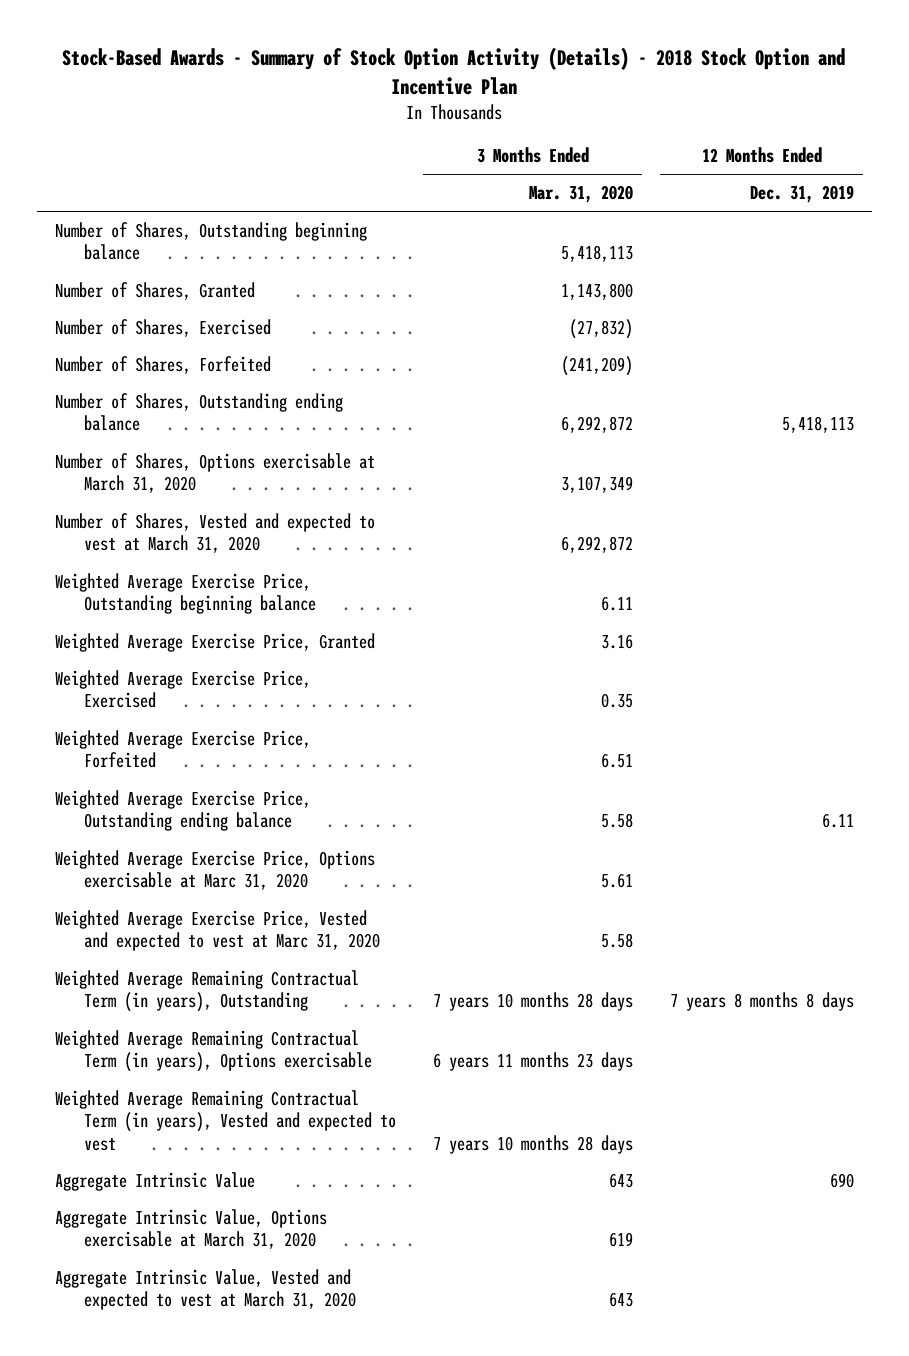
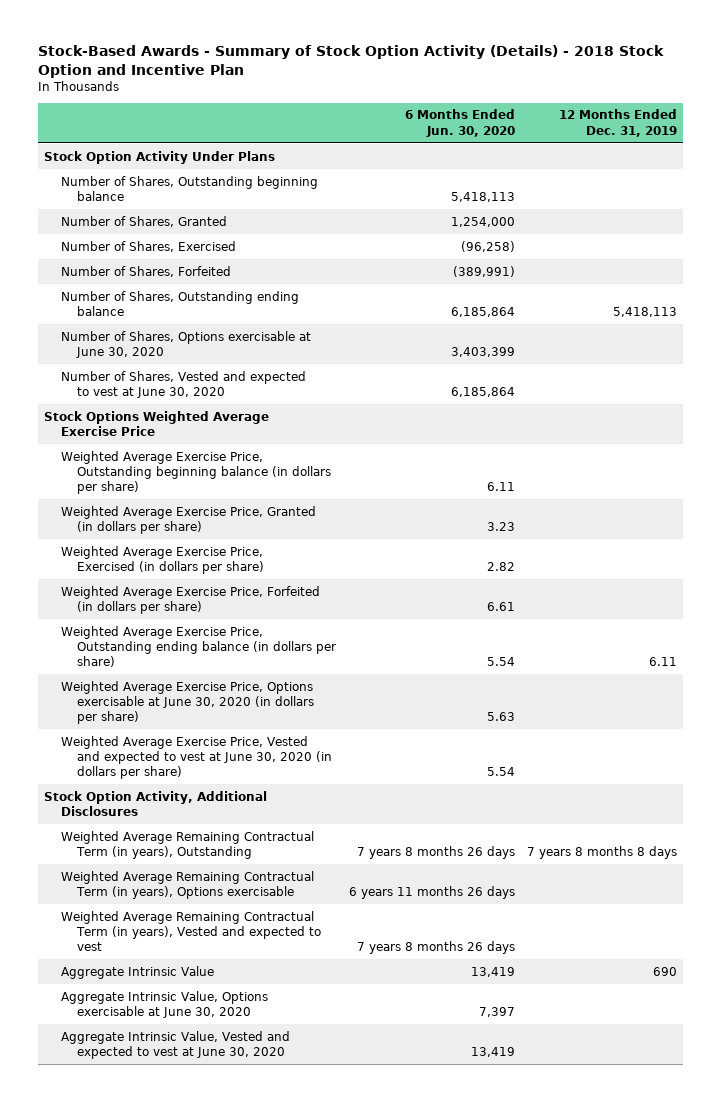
- | 3 Months Ended Mar. 31, 2020 | 12 Months Ended Dec. 31, 2019
+ | 6 Months Ended Jun. 30, 2020 | 12 Months Ended Dec. 31, 2019
+ Stock Option Activity Under Plans
- Number of Shares, Options exercisable at March 31, 2020 | 3,107,349 |
- Number of Shares, Vested and expected to vest at March 31, 2020 | 6,292,872 |
- Weighted Average Exercise Price, Outstanding beginning balance | 6.11 |
- Weighted Average Exercise Price, Granted | 3.16 |
- Weighted Average Exercise Price, Exercised | 0.35 |
- Weighted Average Exercise Price, Forfeited | 6.51 |
- Weighted Average Exercise Price, Outstanding ending balance | 5.58 | 6.11
- Weighted Average Exercise Price, Options exercisable at Marc 31, 2020 | 5.61 |
- Weighted Average Exercise Price, Vested and expected to vest at Marc 31, 2020 | 5.58 |
+ Number of Shares, Options exercisable at June 30, 2020 | 3,403,399 |
+ Number of Shares, Vested and expected to vest at June 30, 2020 | 6,185,864 |
+ Stock Options Weighted Average Exercise Price
+ Weighted Average Exercise Price, Outstanding beginning balance (in dollars per share) | 6.11 |
+ Weighted Average Exercise Price, Granted (in dollars per share) | 3.23 |
+ Weighted Average Exercise Price, Exercised (in dollars per share) | 2.82 |
+ Weighted Average Exercise Price, Forfeited (in dollars per share) | 6.61 |
+ Weighted Average Exercise Price, Outstanding ending balance (in dollars per share) | 5.54 | 6.11
+ Weighted Average Exercise Price, Options exercisable at June 30, 2020 (in dollars per share) | 5.63 |
+ Weighted Average Exercise Price, Vested and expected to vest at June 30, 2020 (in dollars per share) | 5.54 |
+ Stock Option Activity, Additional Disclosures
- Aggregate Intrinsic Value, Options exercisable at March 31, 2020 | 619 |
- Aggregate Intrinsic Value, Vested and expected to vest at March 31, 2020 | 643 |
+ Aggregate Intrinsic Value, Options exercisable at June 30, 2020 | 7,397 |
+ Aggregate Intrinsic Value, Vested and expected to vest at June 30, 2020 | 13,419 |

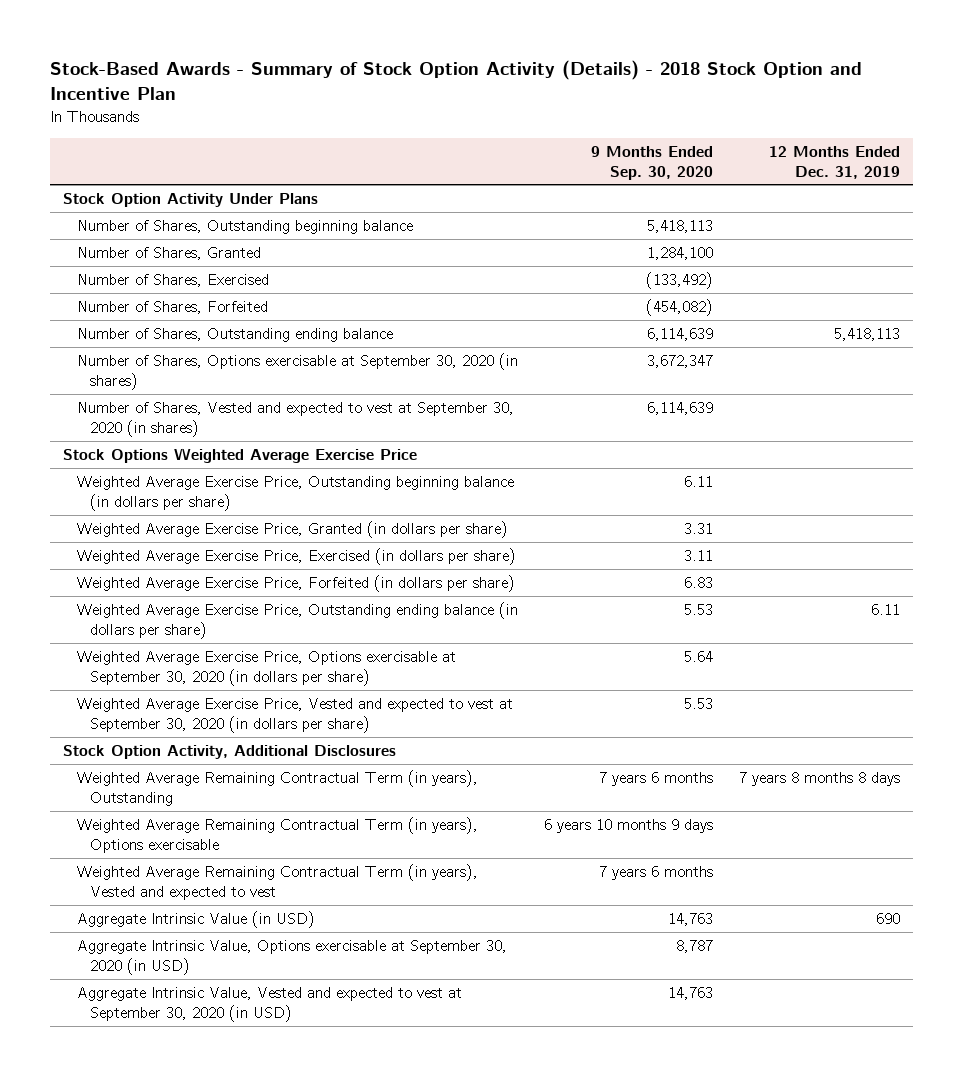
- | 6 Months Ended Jun. 30, 2020 | 12 Months Ended Dec. 31, 2019
+ | 9 Months Ended Sep. 30, 2020 | 12 Months Ended Dec. 31, 2019
- Number of Shares, Options exercisable at June 30, 2020 | 3,403,399 |
- Number of Shares, Vested and expected to vest at June 30, 2020 | 6,185,864 |
+ Number of Shares, Options exercisable at September 30, 2020 (in shares) | 3,672,347 |
+ Number of Shares, Vested and expected to vest at September 30, 2020 (in shares) | 6,114,639 |
- Weighted Average Exercise Price, Options exercisable at June 30, 2020 (in dollars per share) | 5.63 |
- Weighted Average Exercise Price, Vested and expected to vest at June 30, 2020 (in dollars per share) | 5.54 |
+ Weighted Average Exercise Price, Options exercisable at September 30, 2020 (in dollars per share) | 5.64 |
+ Weighted Average Exercise Price, Vested and expected to vest at September 30, 2020 (in dollars per share) | 5.53 |
- Aggregate Intrinsic Value | 13,419 | 690
- Aggregate Intrinsic Value, Options exercisable at June 30, 2020 | 7,397 |
- Aggregate Intrinsic Value, Vested and expected to vest at June 30, 2020 | 13,419 |
+ Aggregate Intrinsic Value (in USD) | 14,763 | 690
+ Aggregate Intrinsic Value, Options exercisable at September 30, 2020 (in USD) | 8,787 |
+ Aggregate Intrinsic Value, Vested and expected to vest at September 30, 2020 (in USD) | 14,763 |

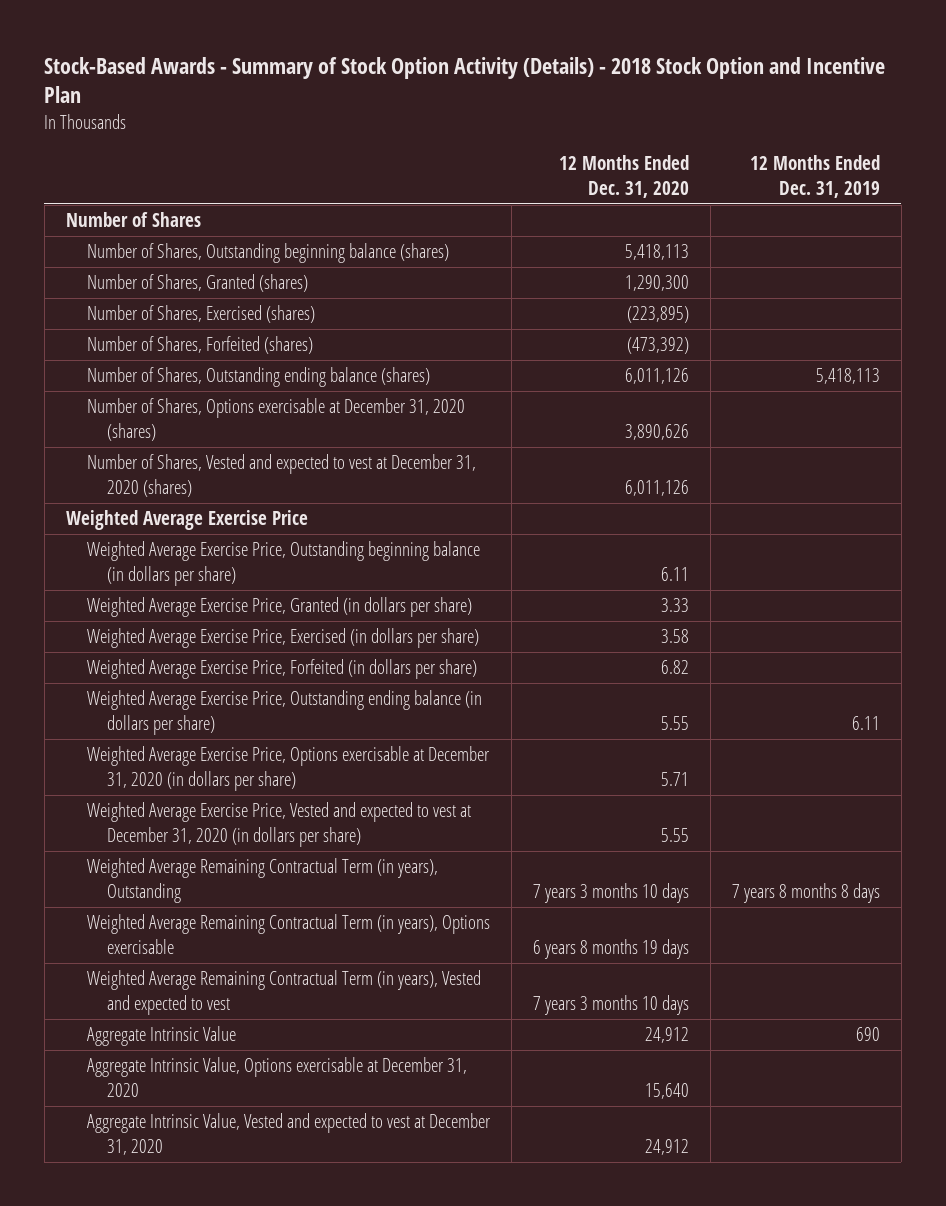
- | 9 Months Ended Sep. 30, 2020 | 12 Months Ended Dec. 31, 2019
+ | 12 Months Ended Dec. 31, 2020 | 12 Months Ended Dec. 31, 2019
- Stock Option Activity Under Plans
- Number of Shares, Outstanding beginning balance | 5,418,113 |
- Number of Shares, Granted | 1,284,100 |
- Number of Shares, Exercised | (133,492) |
- Number of Shares, Forfeited | (454,082) |
- Number of Shares, Outstanding ending balance | 6,114,639 | 5,418,113
- Number of Shares, Options exercisable at September 30, 2020 (in shares) | 3,672,347 |
- Number of Shares, Vested and expected to vest at September 30, 2020 (in shares) | 6,114,639 |
- Stock Options Weighted Average Exercise Price
+ Number of Shares
+ Number of Shares, Outstanding beginning balance (shares) | 5,418,113 |
+ Number of Shares, Granted (shares) | 1,290,300 |
+ Number of Shares, Exercised (shares) | (223,895) |
+ Number of Shares, Forfeited (shares) | (473,392) |
+ Number of Shares, Outstanding ending balance (shares) | 6,011,126 | 5,418,113
+ Number of Shares, Options exercisable at December 31, 2020 (shares) | 3,890,626 |
+ Number of Shares, Vested and expected to vest at December 31, 2020 (shares) | 6,011,126 |
+ Weighted Average Exercise Price
- Weighted Average Exercise Price, Options exercisable at September 30, 2020 (in dollars per share) | 5.64 |
- Weighted Average Exercise Price, Vested and expected to vest at September 30, 2020 (in dollars per share) | 5.53 |
- Stock Option Activity, Additional Disclosures
+ Weighted Average Exercise Price, Options exercisable at December 31, 2020 (in dollars per share) | 5.71 |
+ Weighted Average Exercise Price, Vested and expected to vest at December 31, 2020 (in dollars per share) | 5.55 |
- Aggregate Intrinsic Value (in USD) | 14,763 | 690
- Aggregate Intrinsic Value, Options exercisable at September 30, 2020 (in USD) | 8,787 |
- Aggregate Intrinsic Value, Vested and expected to vest at September 30, 2020 (in USD) | 14,763 |
+ Aggregate Intrinsic Value | 24,912 | 690
+ Aggregate Intrinsic Value, Options exercisable at December 31, 2020 | 15,640 |
+ Aggregate Intrinsic Value, Vested and expected to vest at December 31, 2020 | 24,912 |

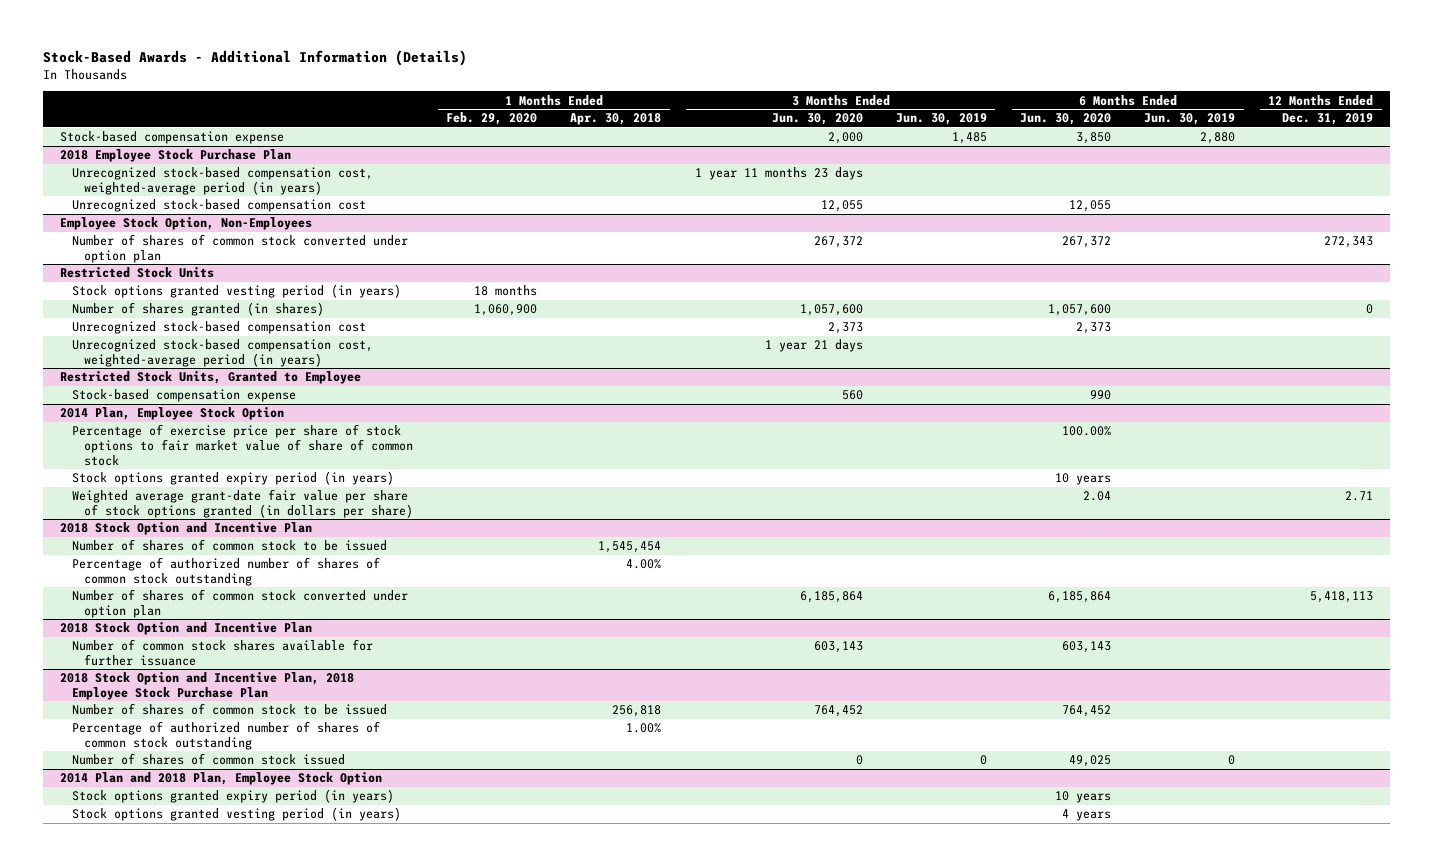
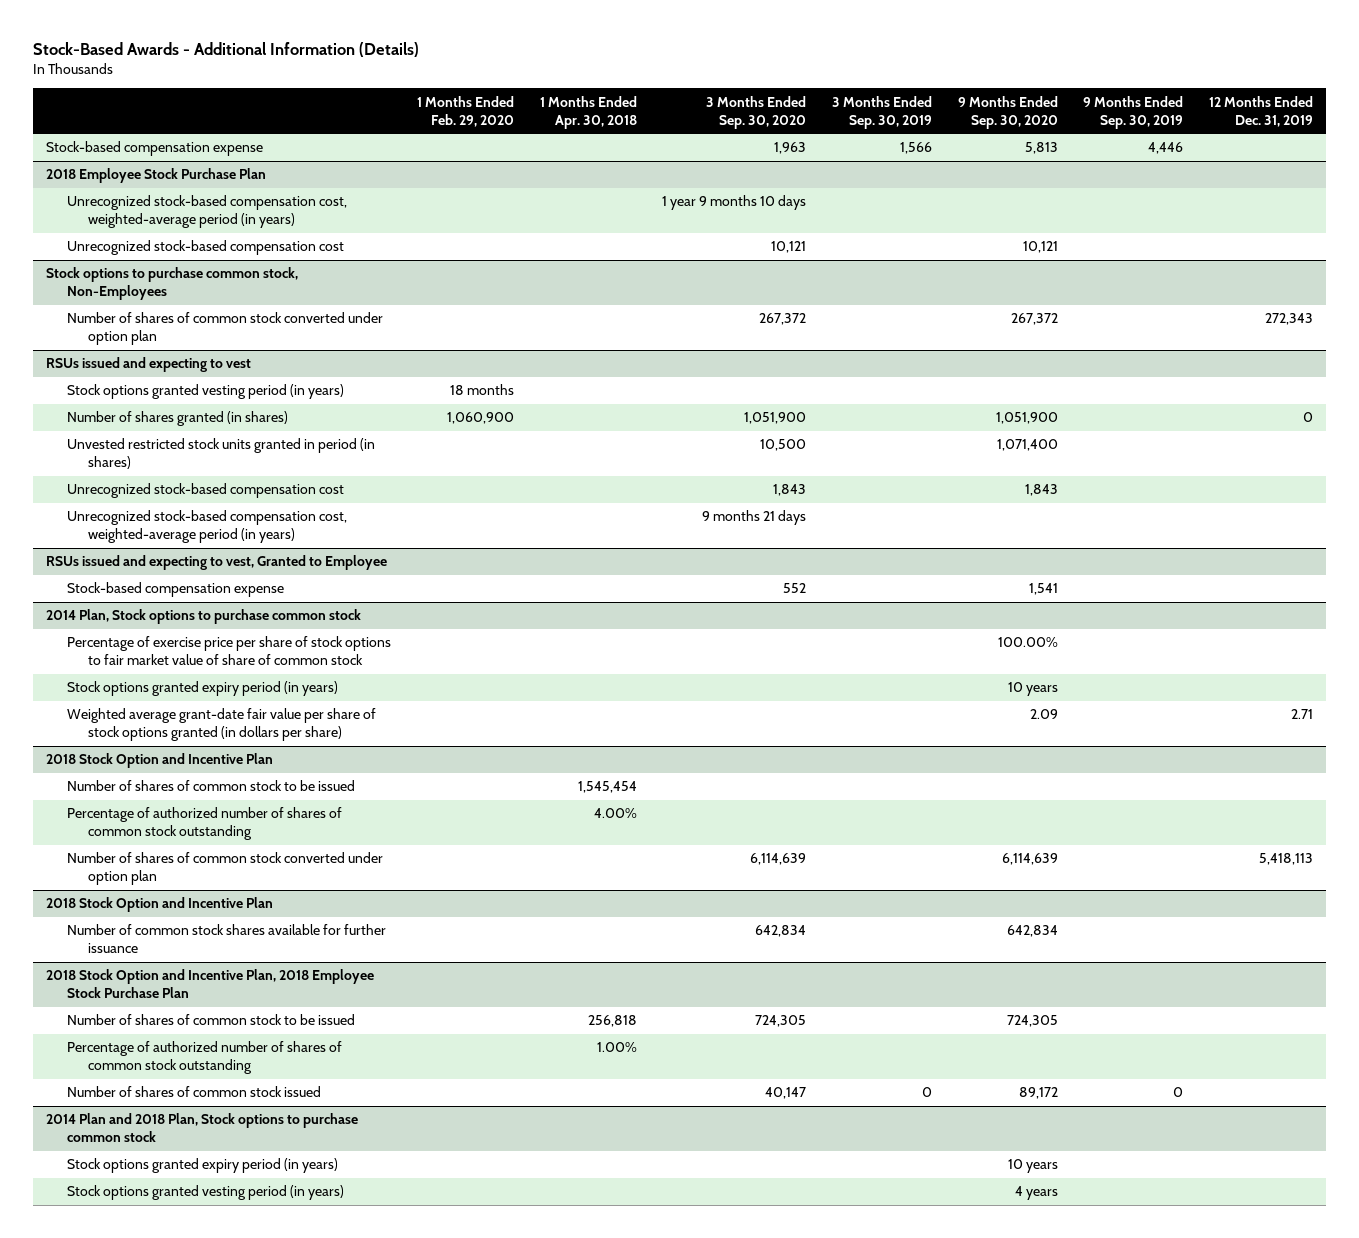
- | 1 Months Ended Feb. 29, 2020 | 1 Months Ended Apr. 30, 2018 | 3 Months Ended Jun. 30, 2020 | 3 Months Ended Jun. 30, 2019 | 6 Months Ended Jun. 30, 2020 | 6 Months Ended Jun. 30, 2019 | 12 Months Ended Dec. 31, 2019
+ | 1 Months Ended Feb. 29, 2020 | 1 Months Ended Apr. 30, 2018 | 3 Months Ended Sep. 30, 2020 | 3 Months Ended Sep. 30, 2019 | 9 Months Ended Sep. 30, 2020 | 9 Months Ended Sep. 30, 2019 | 12 Months Ended Dec. 31, 2019
- Employee Stock Option, Non-Employees
+ Stock options to purchase common stock, Non-Employees
- Restricted Stock Units
+ RSUs issued and expecting to vest
+ Unvested restricted stock units granted in period (in shares) | | | 10,500 | | 1,071,400 | |
- Restricted Stock Units, Granted to Employee
- Stock-based compensation expense | | | 560 | | 990 | |
- 2014 Plan, Employee Stock Option
+ RSUs issued and expecting to vest, Granted to Employee
+ Stock-based compensation expense | | | 552 | | 1,541 | |
+ 2014 Plan, Stock options to purchase common stock
- 2014 Plan and 2018 Plan, Employee Stock Option
+ 2014 Plan and 2018 Plan, Stock options to purchase common stock

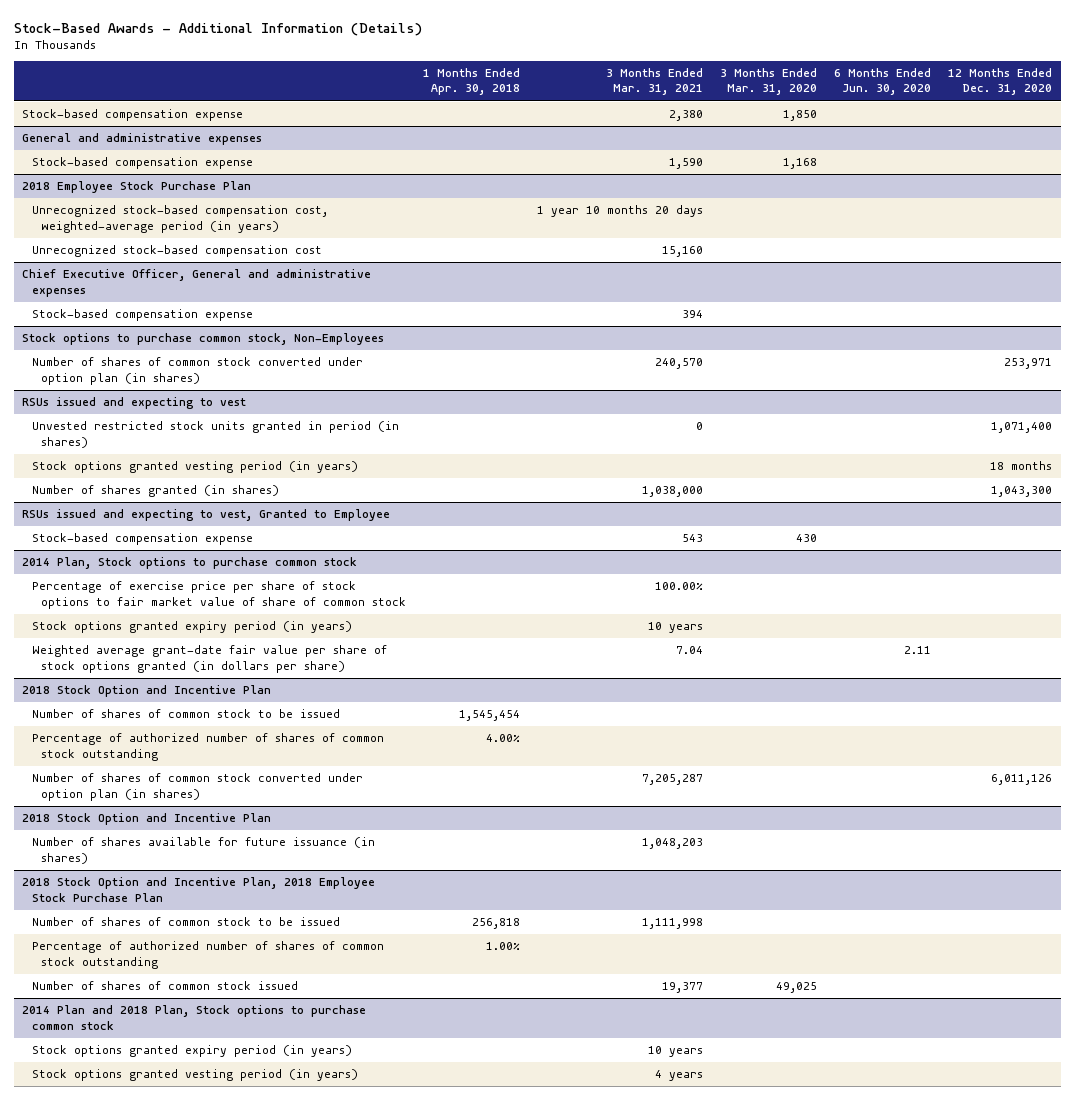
- | 1 Months Ended Feb. 29, 2020 | 1 Months Ended Apr. 30, 2018 | 3 Months Ended Sep. 30, 2020 | 3 Months Ended Sep. 30, 2019 | 9 Months Ended Sep. 30, 2020 | 9 Months Ended Sep. 30, 2019 | 12 Months Ended Dec. 31, 2019
+ | 1 Months Ended Apr. 30, 2018 | 3 Months Ended Mar. 31, 2021 | 3 Months Ended Mar. 31, 2020 | 6 Months Ended Jun. 30, 2020 | 12 Months Ended Dec. 31, 2020
+ General and administrative expenses
+ Stock-based compensation expense | | 1,590 | 1,168 | |
+ Chief Executive Officer, General and administrative expenses
+ Stock-based compensation expense | | 394 | | |
@ Stock options to purchase common stock, Non-Employees
- Number of shares of common stock converted under option plan | | | 267,372 | | 267,372 | | 272,343
+ Number of shares of common stock converted under option plan (in shares) | | 240,570 | | | 253,971
@ RSUs issued and expecting to vest
moved up: Unvested restricted stock units granted in period (in shares) | | 0 | | | 1,071,400
- Unrecognized stock-based compensation cost | | | 1,843 | | 1,843 | |
- Unrecognized stock-based compensation cost, weighted-average period (in years) | | | 9 months 21 days | | | |
@ 2018 Stock Option and Incentive Plan
- Number of shares of common stock converted under option plan | | | 6,114,639 | | 6,114,639 | | 5,418,113
+ Number of shares of common stock converted under option plan (in shares) | | 7,205,287 | | | 6,011,126
- Number of common stock shares available for further issuance | | | 642,834 | | 642,834 | |
+ Number of shares available for future issuance (in shares) | | 1,048,203 | | |

